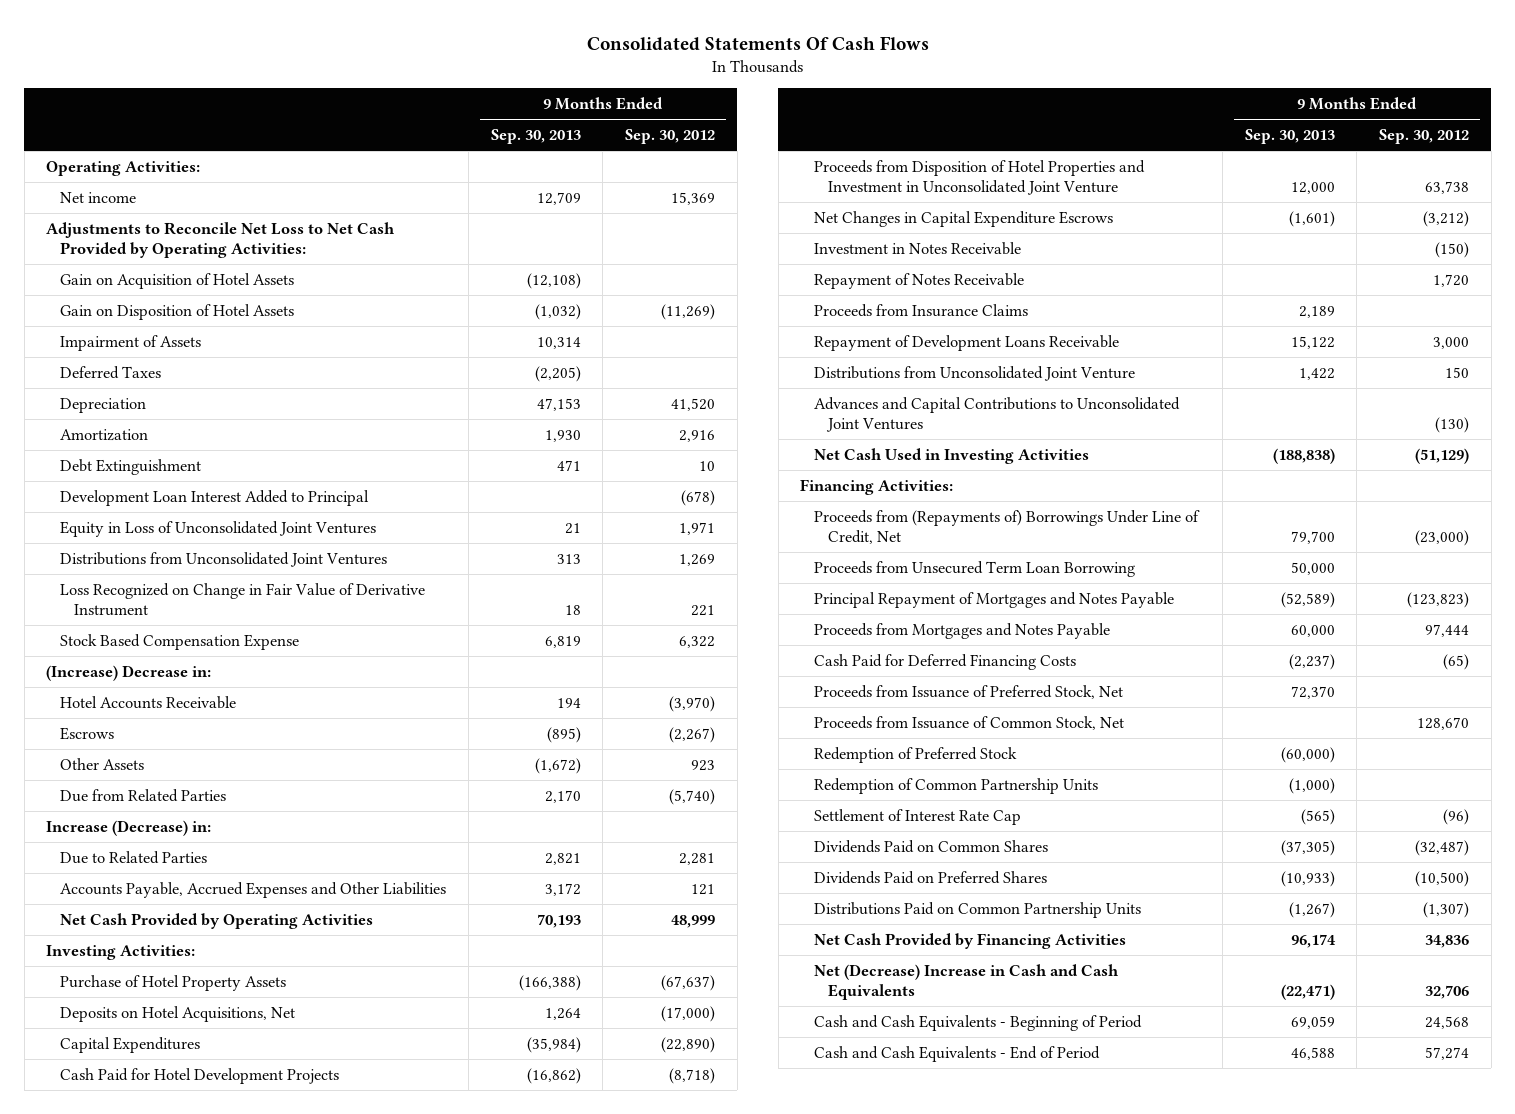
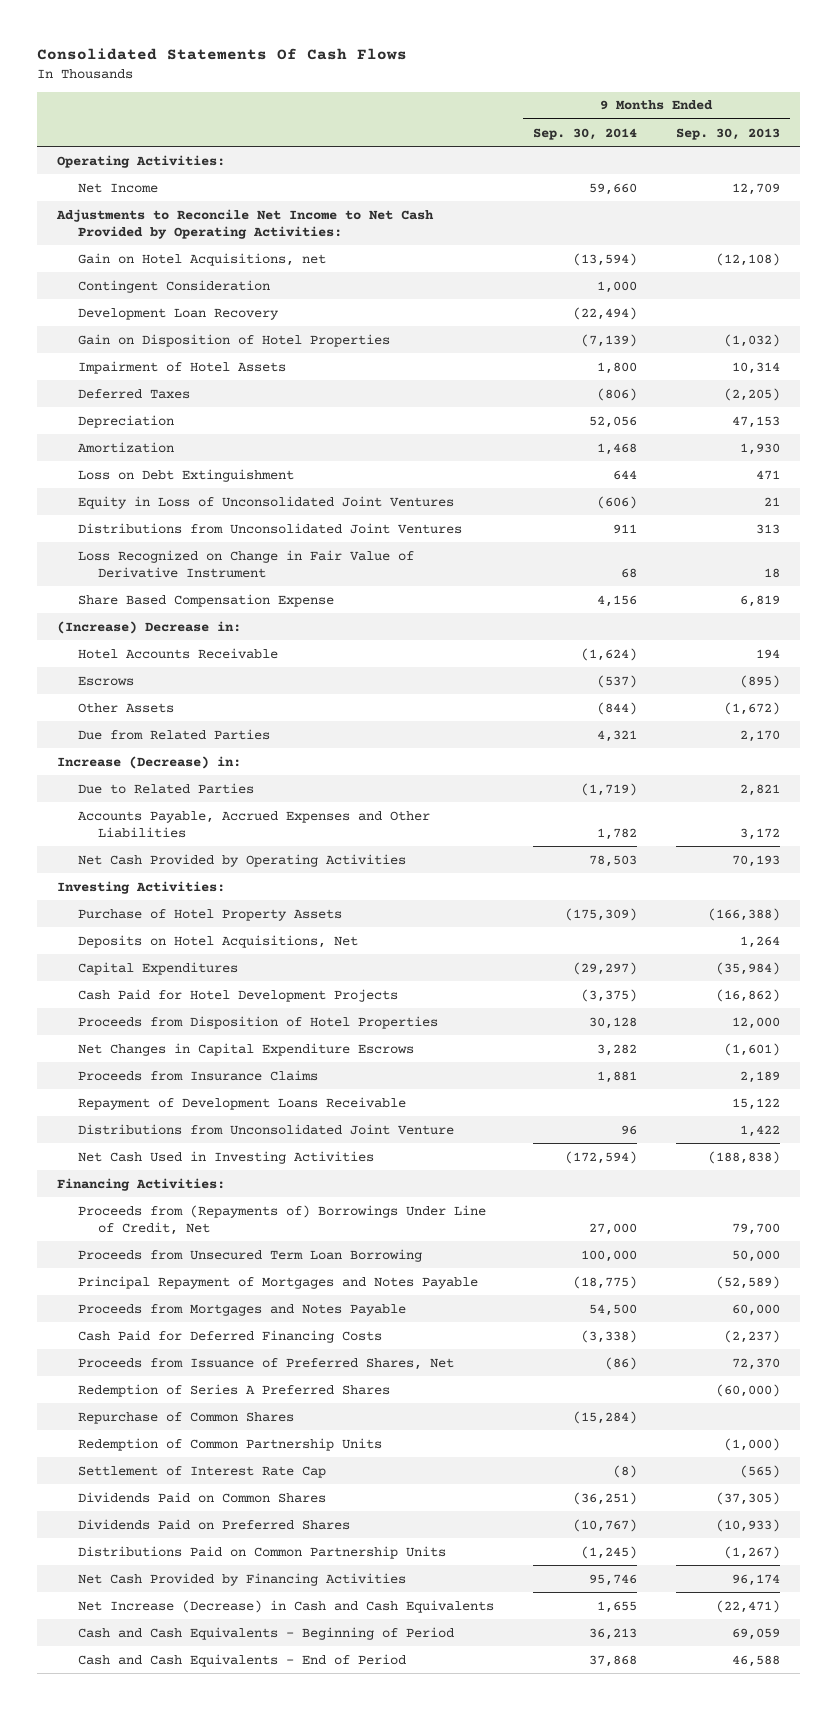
- | 9 Months Ended Sep. 30, 2013 | 9 Months Ended Sep. 30, 2012
+ | 9 Months Ended Sep. 30, 2014 | 9 Months Ended Sep. 30, 2013
- Net income | 12,709 | 15,369
- Adjustments to Reconcile Net Loss to Net Cash Provided by Operating Activities:
- Gain on Acquisition of Hotel Assets | (12,108) |
- Gain on Disposition of Hotel Assets | (1,032) | (11,269)
- Impairment of Assets | 10,314 |
+ Net Income | 59,660 | 12,709
+ Adjustments to Reconcile Net Income to Net Cash Provided by Operating Activities:
+ Gain on Hotel Acquisitions, net | (13,594) | (12,108)
+ Contingent Consideration | 1,000 |
+ Development Loan Recovery | (22,494) |
+ Gain on Disposition of Hotel Properties | (7,139) | (1,032)
+ Impairment of Hotel Assets | 1,800 | 10,314
- Debt Extinguishment | 471 | 10
- Development Loan Interest Added to Principal | | (678)
+ Loss on Debt Extinguishment | 644 | 471
- Stock Based Compensation Expense | 6,819 | 6,322
+ Share Based Compensation Expense | 4,156 | 6,819
- Proceeds from Disposition of Hotel Properties and Investment in Unconsolidated Joint Venture | 12,000 | 63,738
+ Proceeds from Disposition of Hotel Properties | 30,128 | 12,000
- Investment in Notes Receivable | | (150)
- Repayment of Notes Receivable | | 1,720
- Advances and Capital Contributions to Unconsolidated Joint Ventures | | (130)
- Proceeds from Issuance of Preferred Stock, Net | 72,370 |
- Proceeds from Issuance of Common Stock, Net | | 128,670
- Redemption of Preferred Stock | (60,000) |
+ Proceeds from Issuance of Preferred Shares, Net | (86) | 72,370
+ Redemption of Series A Preferred Shares | | (60,000)
+ Repurchase of Common Shares | (15,284) |
- Net (Decrease) Increase in Cash and Cash Equivalents | (22,471) | 32,706
+ Net Increase (Decrease) in Cash and Cash Equivalents | 1,655 | (22,471)

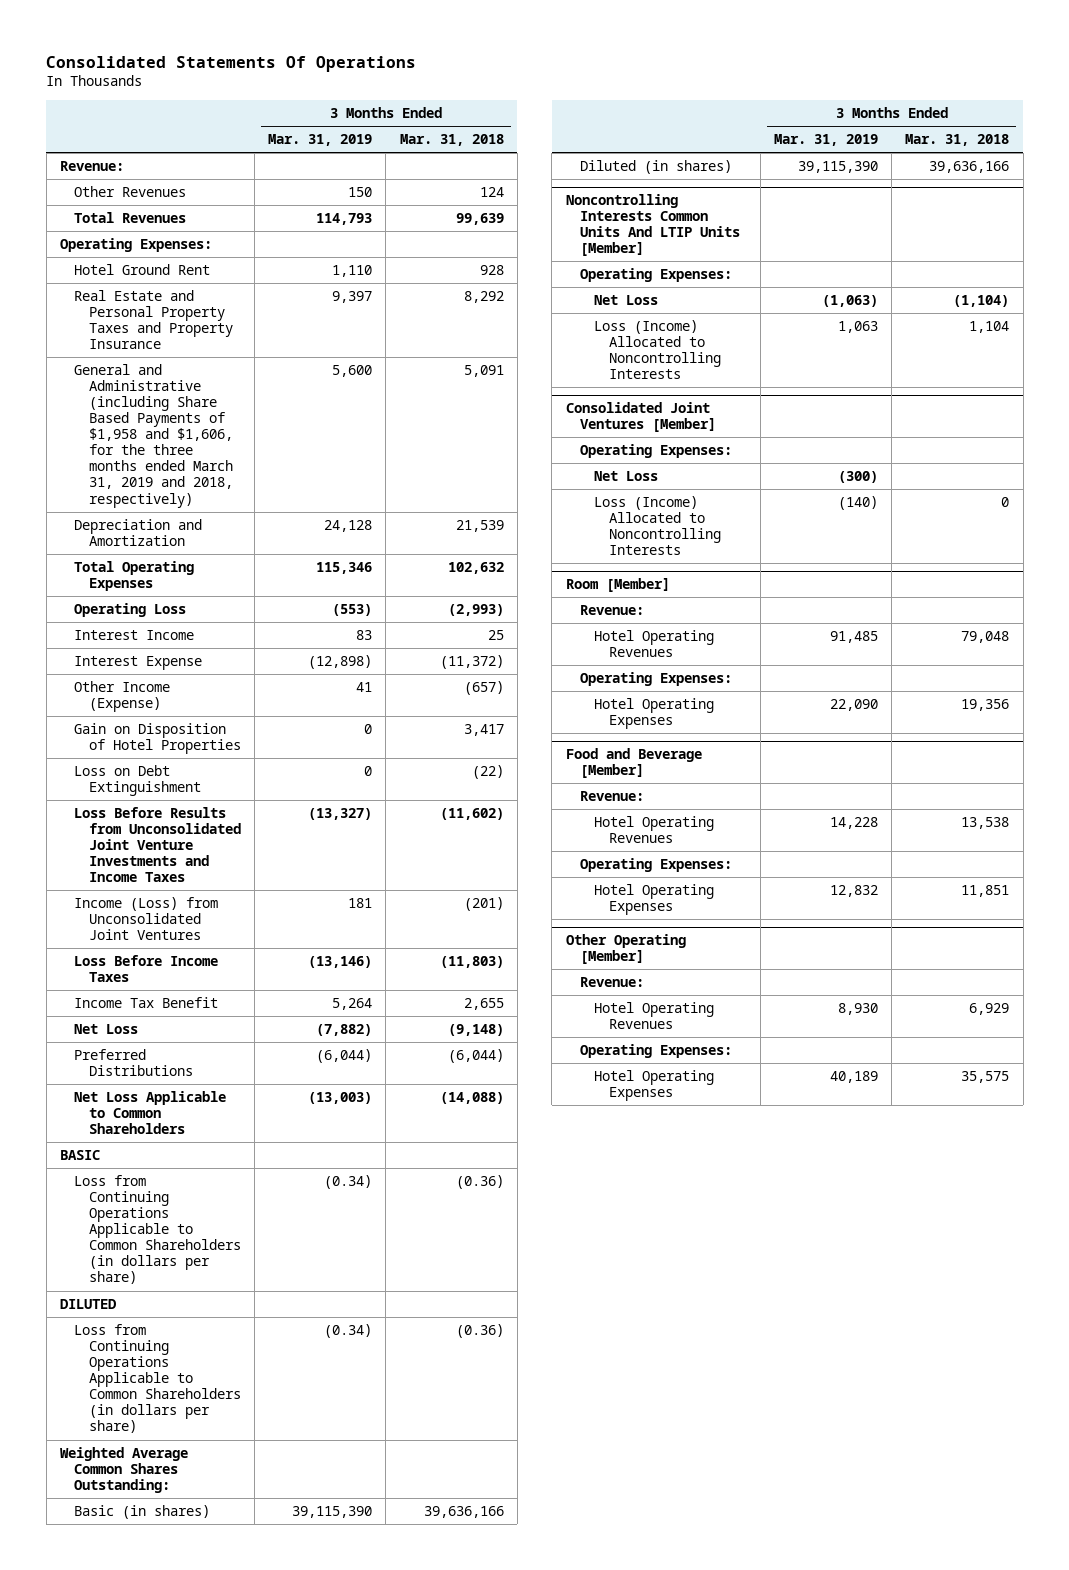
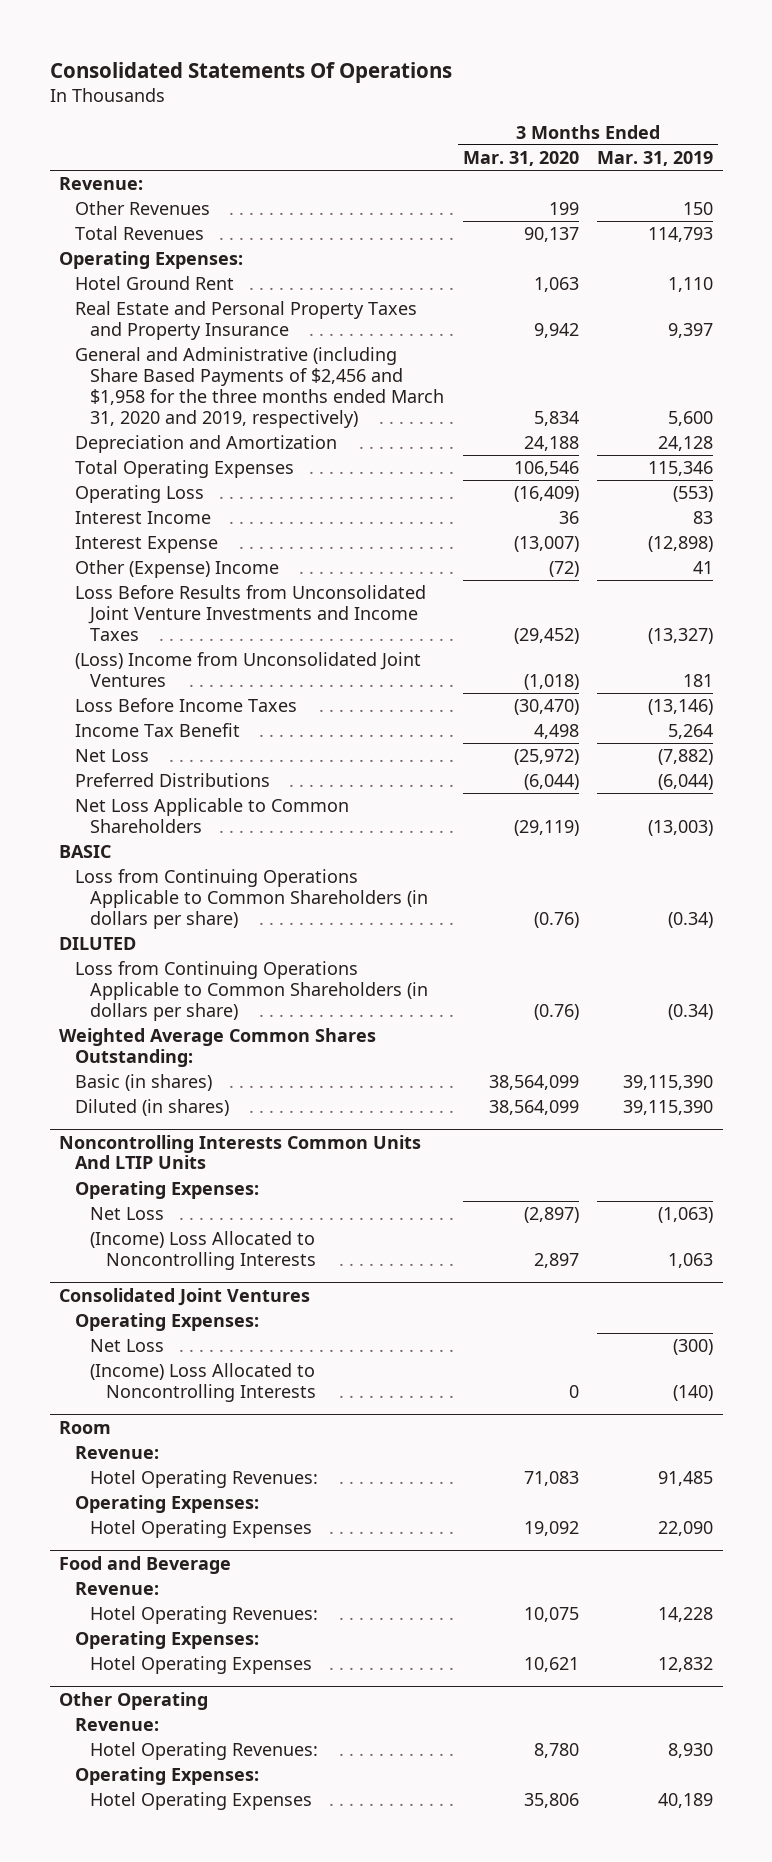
- | 3 Months Ended Mar. 31, 2019 | 3 Months Ended Mar. 31, 2018
+ | 3 Months Ended Mar. 31, 2020 | 3 Months Ended Mar. 31, 2019
- General and Administrative (including Share Based Payments of $1,958 and $1,606, for the three months ended March 31, 2019 and 2018, respectively) | 5,600 | 5,091
+ General and Administrative (including Share Based Payments of $2,456 and $1,958 for the three months ended March 31, 2020 and 2019, respectively) | 5,834 | 5,600
- Other Income (Expense) | 41 | (657)
- Gain on Disposition of Hotel Properties | 0 | 3,417
- Loss on Debt Extinguishment | 0 | (22)
+ Other (Expense) Income | (72) | 41
- Income (Loss) from Unconsolidated Joint Ventures | 181 | (201)
+ (Loss) Income from Unconsolidated Joint Ventures | (1,018) | 181
- Noncontrolling Interests Common Units And LTIP Units [Member]
+ Noncontrolling Interests Common Units And LTIP Units
- Loss (Income) Allocated to Noncontrolling Interests | 1,063 | 1,104
- Consolidated Joint Ventures [Member]
+ (Income) Loss Allocated to Noncontrolling Interests | 2,897 | 1,063
+ Consolidated Joint Ventures
- Loss (Income) Allocated to Noncontrolling Interests | (140) | 0
- Room [Member]
+ (Income) Loss Allocated to Noncontrolling Interests | 0 | (140)
+ Room
- Hotel Operating Revenues | 91,485 | 79,048
+ Hotel Operating Revenues: | 71,083 | 91,485
- Food and Beverage [Member]
+ Food and Beverage
- Hotel Operating Revenues | 14,228 | 13,538
+ Hotel Operating Revenues: | 10,075 | 14,228
- Other Operating [Member]
+ Other Operating
- Hotel Operating Revenues | 8,930 | 6,929
+ Hotel Operating Revenues: | 8,780 | 8,930

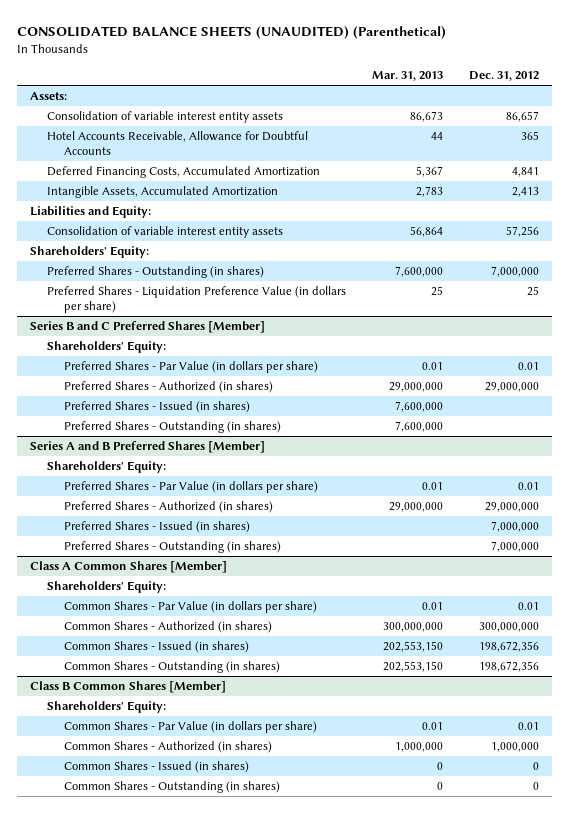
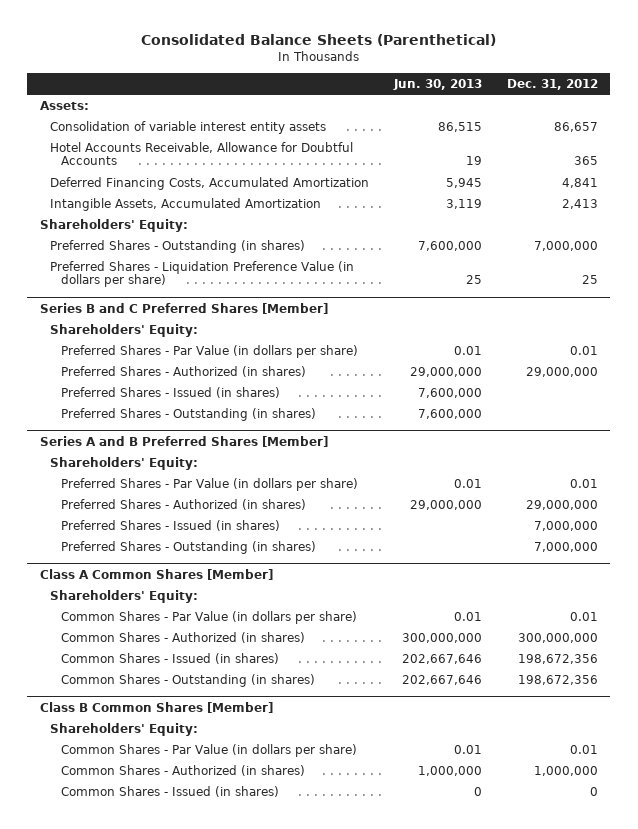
- CONSOLIDATED BALANCE SHEETS (UNAUDITED) (Parenthetical)
+ Consolidated Balance Sheets (Parenthetical)
- | Mar. 31, 2013 | Dec. 31, 2012
+ | Jun. 30, 2013 | Dec. 31, 2012
- Liabilities and Equity:
- Consolidation of variable interest entity assets | 56,864 | 57,256
@ Class B Common Shares [Member]
- Common Shares - Outstanding (in shares) | 0 | 0

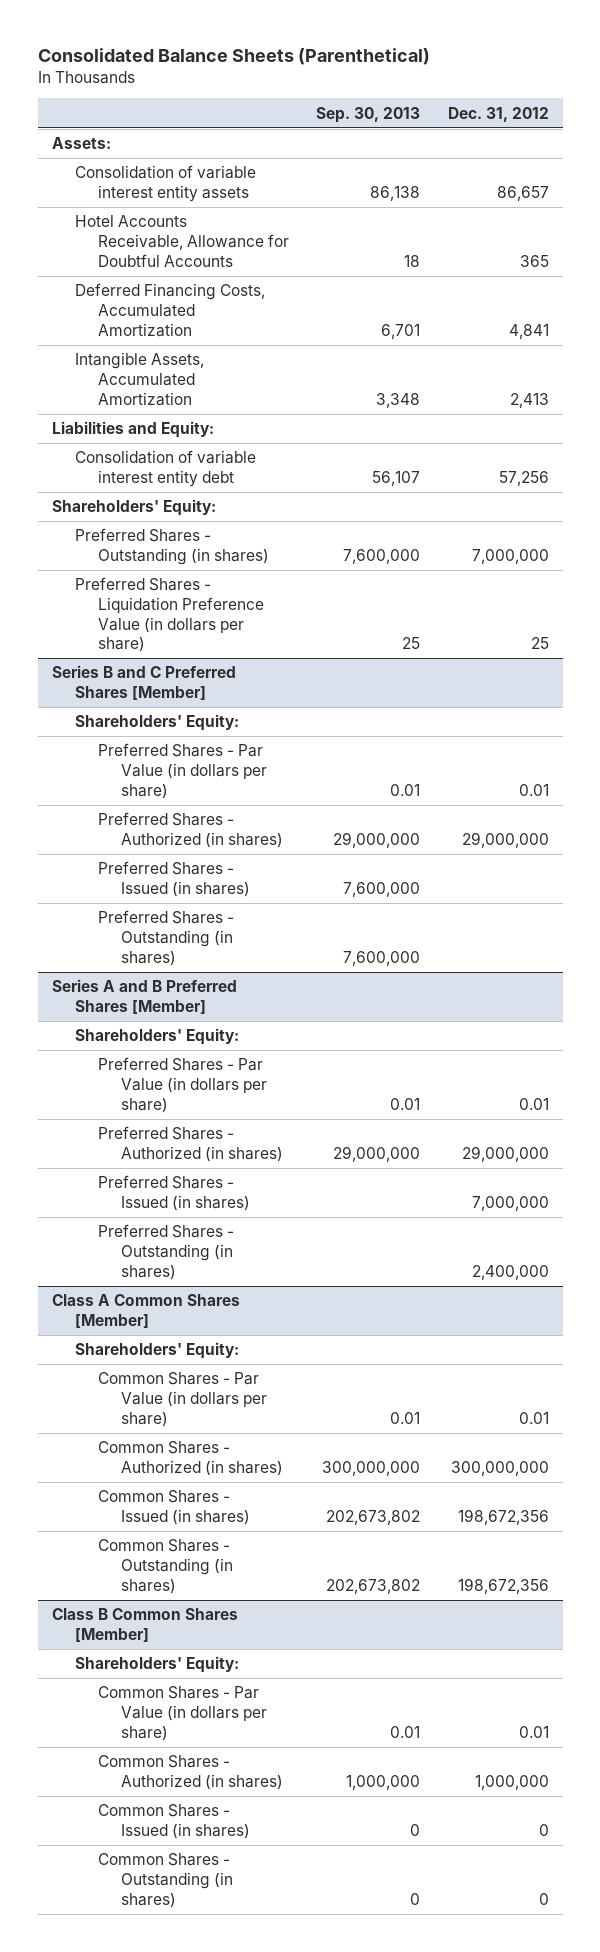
- | Jun. 30, 2013 | Dec. 31, 2012
+ | Sep. 30, 2013 | Dec. 31, 2012
+ Liabilities and Equity:
+ Consolidation of variable interest entity debt | 56,107 | 57,256
@ Series A and B Preferred Shares [Member]
- Preferred Shares - Outstanding (in shares) | | 7,000,000
+ Preferred Shares - Outstanding (in shares) | | 2,400,000
@ Class B Common Shares [Member]
+ Common Shares - Outstanding (in shares) | 0 | 0

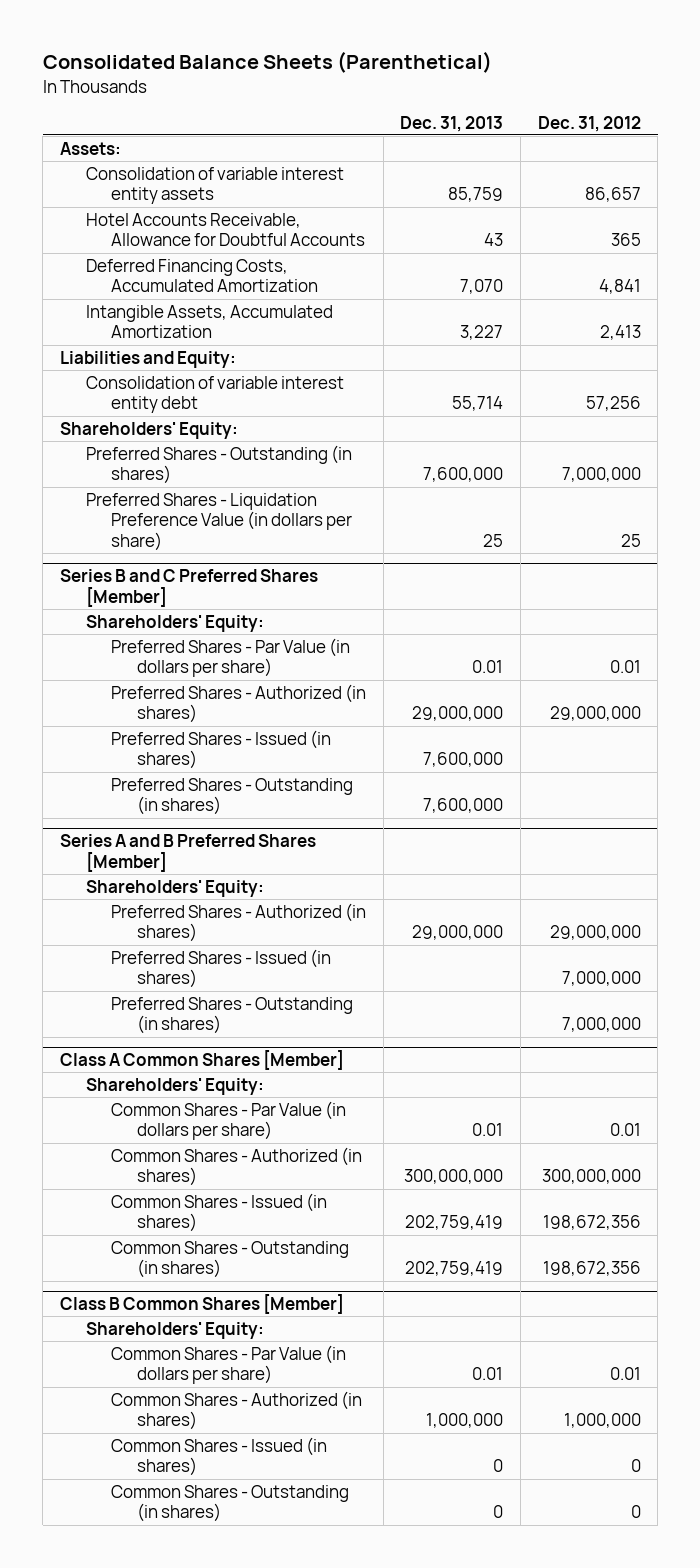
- | Sep. 30, 2013 | Dec. 31, 2012
+ | Dec. 31, 2013 | Dec. 31, 2012
@ Series A and B Preferred Shares [Member]
- Preferred Shares - Par Value (in dollars per share) | 0.01 | 0.01
- Preferred Shares - Outstanding (in shares) | | 2,400,000
+ Preferred Shares - Outstanding (in shares) | | 7,000,000

